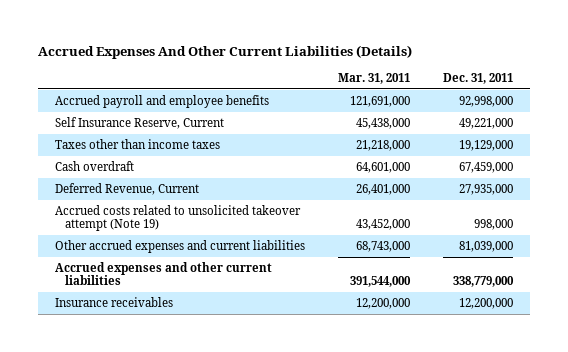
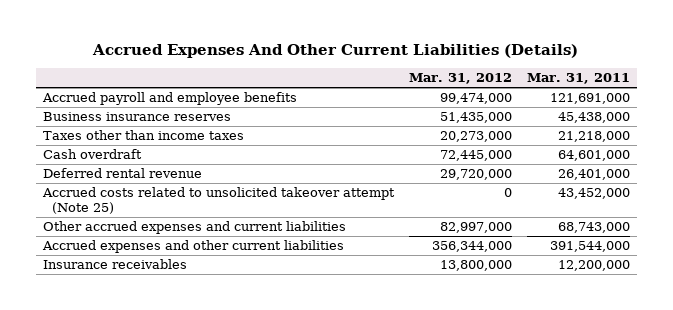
- | Mar. 31, 2011 | Dec. 31, 2011
+ | Mar. 31, 2012 | Mar. 31, 2011
- Self Insurance Reserve, Current | 45,438,000 | 49,221,000
+ Business insurance reserves | 51,435,000 | 45,438,000
- Deferred Revenue, Current | 26,401,000 | 27,935,000
- Accrued costs related to unsolicited takeover attempt (Note 19) | 43,452,000 | 998,000
+ Deferred rental revenue | 29,720,000 | 26,401,000
+ Accrued costs related to unsolicited takeover attempt (Note 25) | 0 | 43,452,000

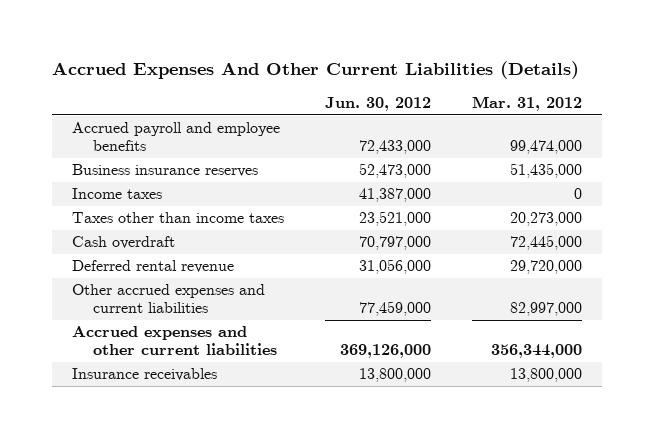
- | Mar. 31, 2012 | Mar. 31, 2011
+ | Jun. 30, 2012 | Mar. 31, 2012
+ Income taxes | 41,387,000 | 0
- Accrued costs related to unsolicited takeover attempt (Note 25) | 0 | 43,452,000

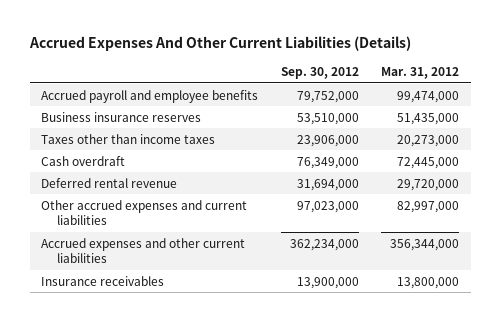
- | Jun. 30, 2012 | Mar. 31, 2012
+ | Sep. 30, 2012 | Mar. 31, 2012
- Income taxes | 41,387,000 | 0

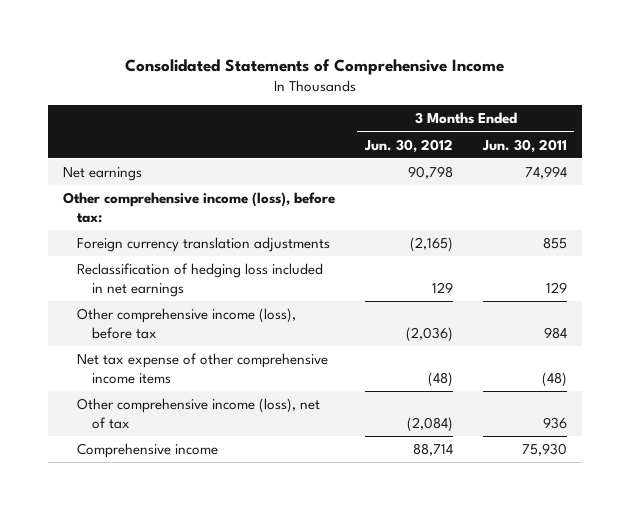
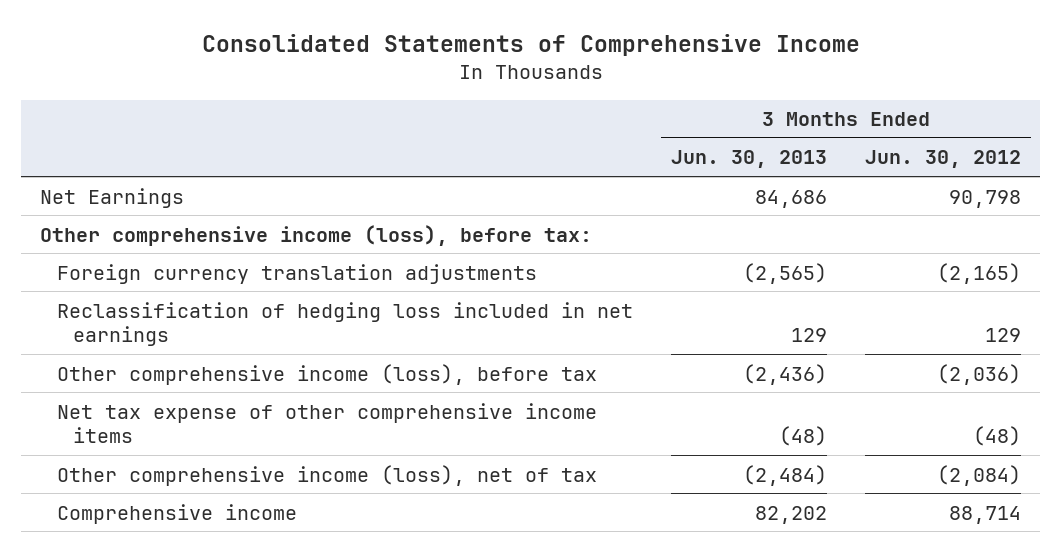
- | 3 Months Ended Jun. 30, 2012 | 3 Months Ended Jun. 30, 2011
+ | 3 Months Ended Jun. 30, 2013 | 3 Months Ended Jun. 30, 2012
- Net earnings | 90,798 | 74,994
+ Net Earnings | 84,686 | 90,798

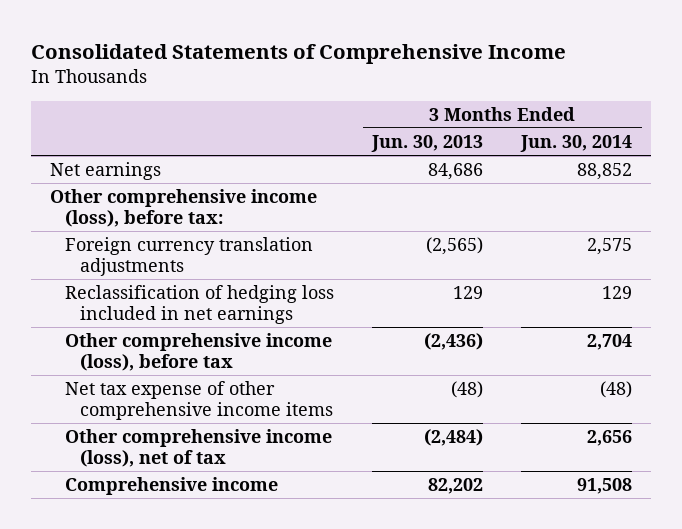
- | 3 Months Ended Jun. 30, 2013 | 3 Months Ended Jun. 30, 2012
+ | 3 Months Ended Jun. 30, 2013 | 3 Months Ended Jun. 30, 2014
- Net Earnings | 84,686 | 90,798
+ Net earnings | 84,686 | 88,852

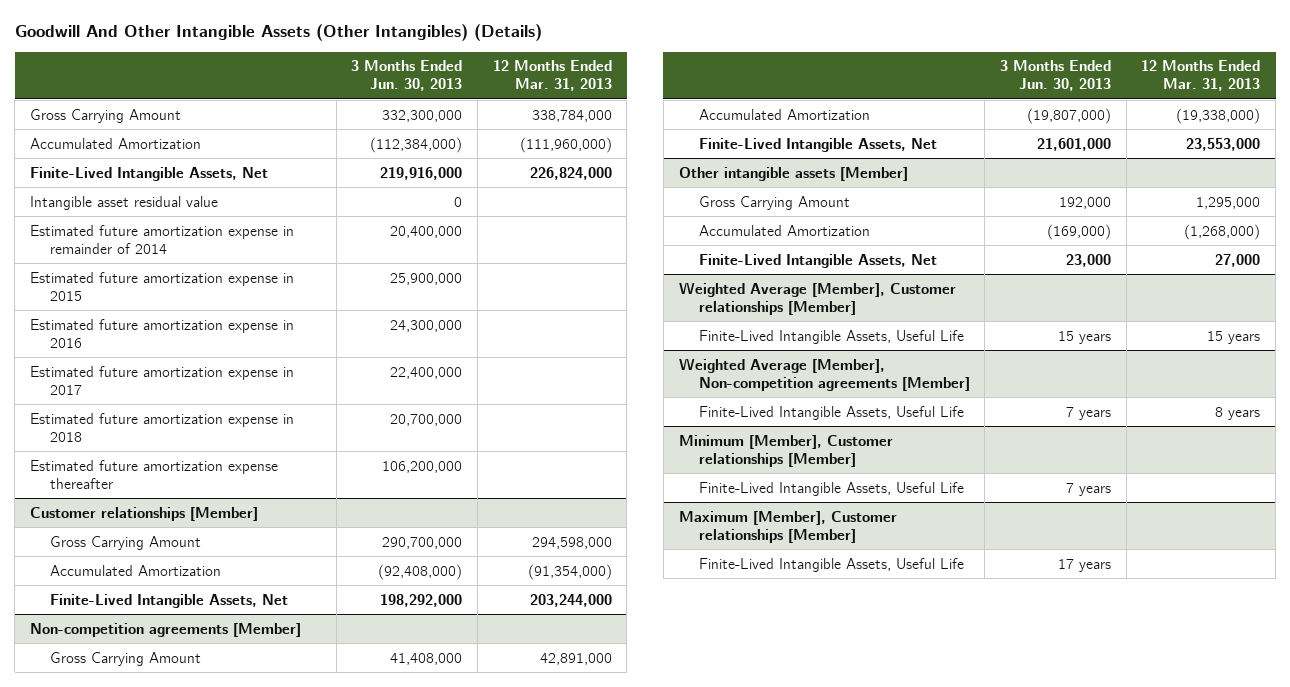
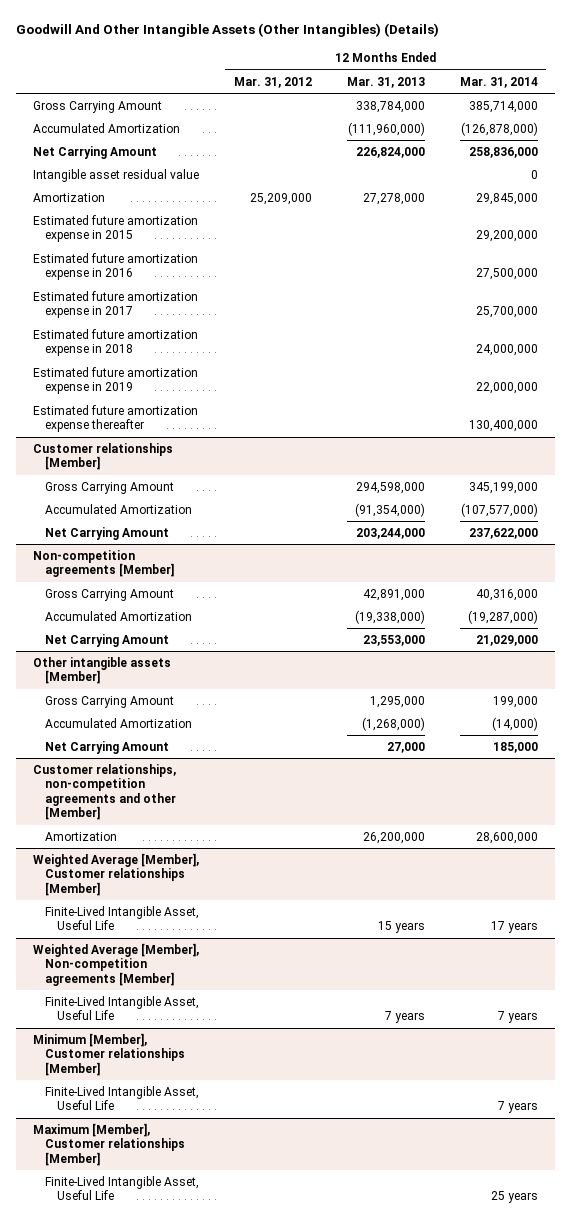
- | 3 Months Ended Jun. 30, 2013 | 12 Months Ended Mar. 31, 2013
+ | 12 Months Ended Mar. 31, 2012 | 12 Months Ended Mar. 31, 2013 | 12 Months Ended Mar. 31, 2014
- Finite-Lived Intangible Assets, Net | 219,916,000 | 226,824,000
+ Net Carrying Amount | | 226,824,000 | 258,836,000
- Estimated future amortization expense in remainder of 2014 | 20,400,000 |
+ Amortization | 25,209,000 | 27,278,000 | 29,845,000
+ Estimated future amortization expense in 2019 | | | 22,000,000
@ Customer relationships [Member]
- Finite-Lived Intangible Assets, Net | 198,292,000 | 203,244,000
+ Net Carrying Amount | | 203,244,000 | 237,622,000
@ Non-competition agreements [Member]
- Finite-Lived Intangible Assets, Net | 21,601,000 | 23,553,000
+ Net Carrying Amount | | 23,553,000 | 21,029,000
@ Other intangible assets [Member]
- Finite-Lived Intangible Assets, Net | 23,000 | 27,000
+ Net Carrying Amount | | 27,000 | 185,000
+ Customer relationships, non-competition agreements and other [Member]
+ Amortization | | 26,200,000 | 28,600,000
@ Weighted Average [Member], Customer relationships [Member]
- Finite-Lived Intangible Assets, Useful Life | 15 years | 15 years
+ Finite-Lived Intangible Asset, Useful Life | | 15 years | 17 years
@ Weighted Average [Member], Non-competition agreements [Member]
- Finite-Lived Intangible Assets, Useful Life | 7 years | 8 years
+ Finite-Lived Intangible Asset, Useful Life | | 7 years | 7 years
@ Minimum [Member], Customer relationships [Member]
- Finite-Lived Intangible Assets, Useful Life | 7 years |
+ Finite-Lived Intangible Asset, Useful Life | | | 7 years
@ Maximum [Member], Customer relationships [Member]
- Finite-Lived Intangible Assets, Useful Life | 17 years |
+ Finite-Lived Intangible Asset, Useful Life | | | 25 years

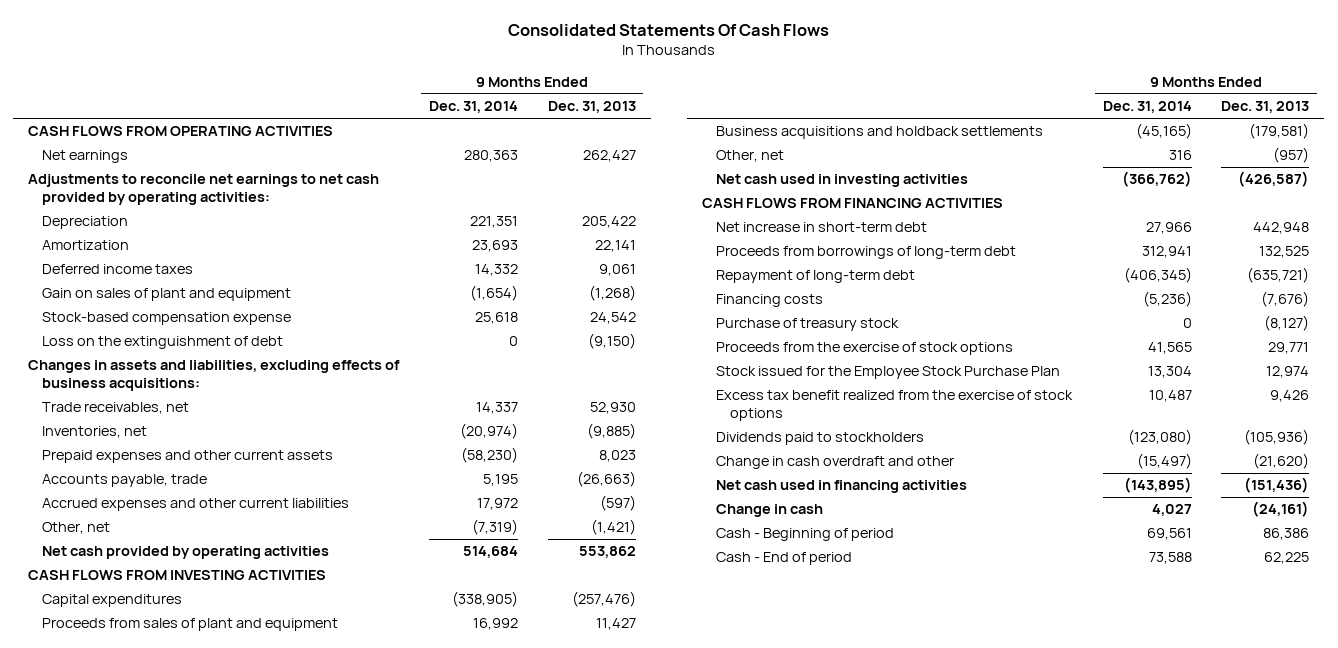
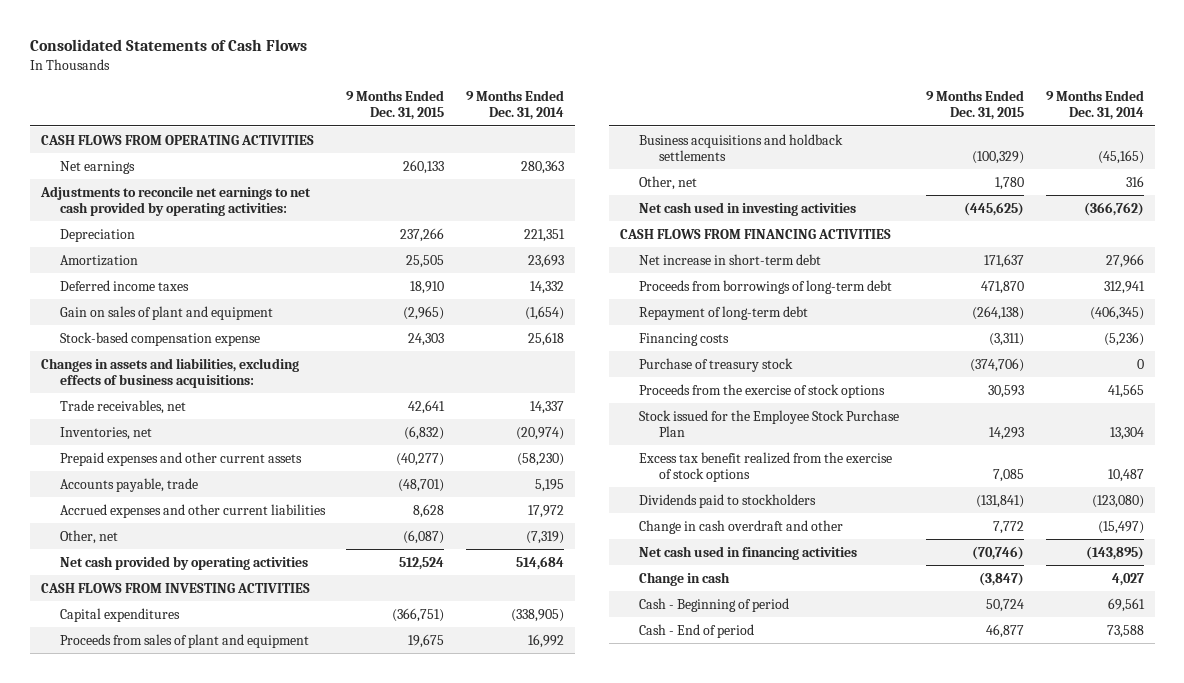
- Consolidated Statements Of Cash Flows
+ Consolidated Statements of Cash Flows
- | 9 Months Ended Dec. 31, 2014 | 9 Months Ended Dec. 31, 2013
+ | 9 Months Ended Dec. 31, 2015 | 9 Months Ended Dec. 31, 2014
- Loss on the extinguishment of debt | 0 | (9,150)

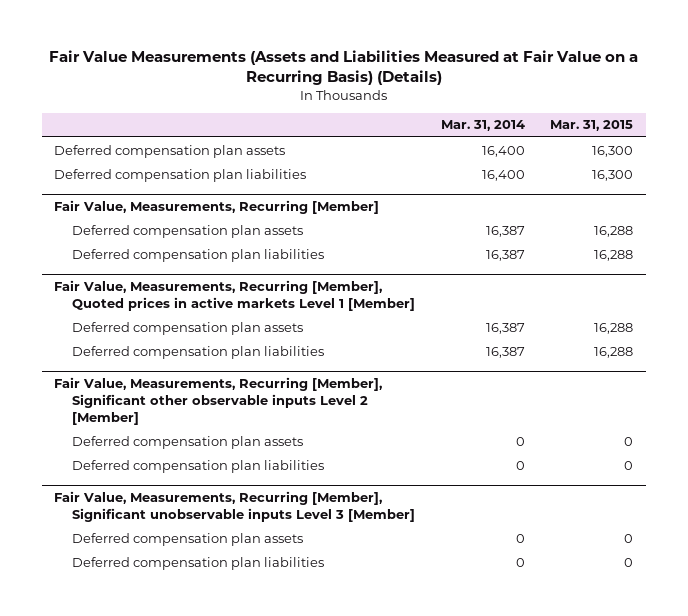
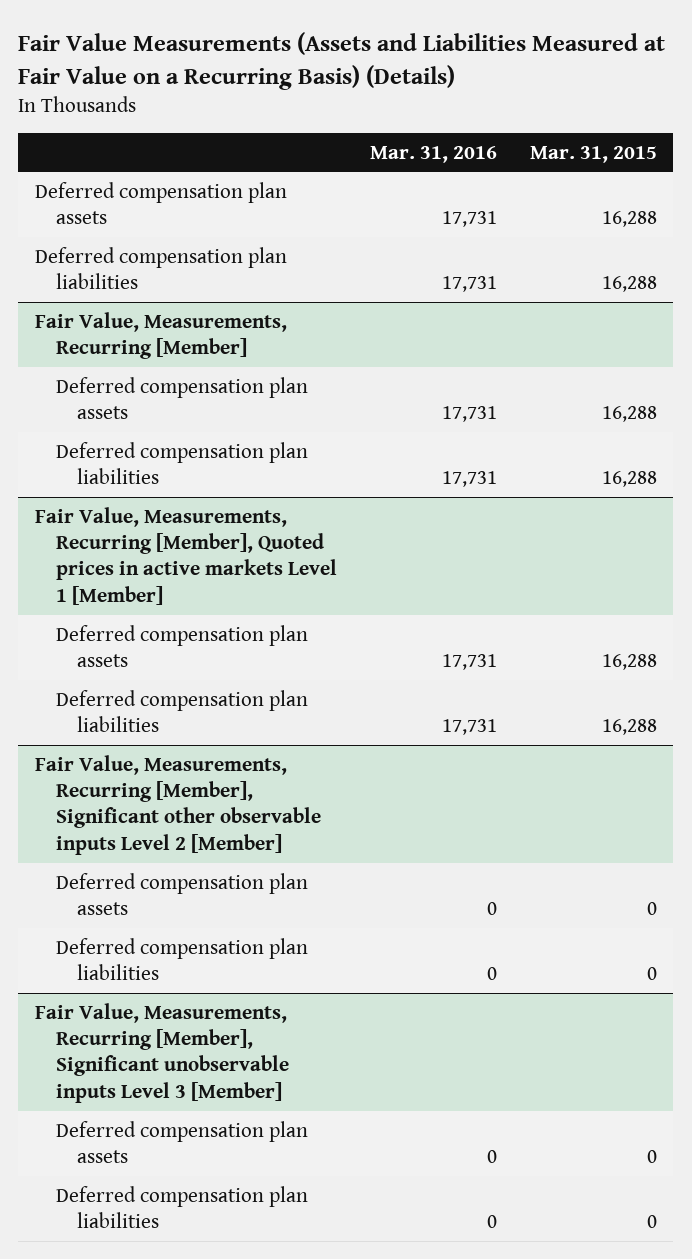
- | Mar. 31, 2014 | Mar. 31, 2015
+ | Mar. 31, 2016 | Mar. 31, 2015
- Deferred compensation plan assets | 16,400 | 16,300
- Deferred compensation plan liabilities | 16,400 | 16,300
+ Deferred compensation plan assets | 17,731 | 16,288
+ Deferred compensation plan liabilities | 17,731 | 16,288

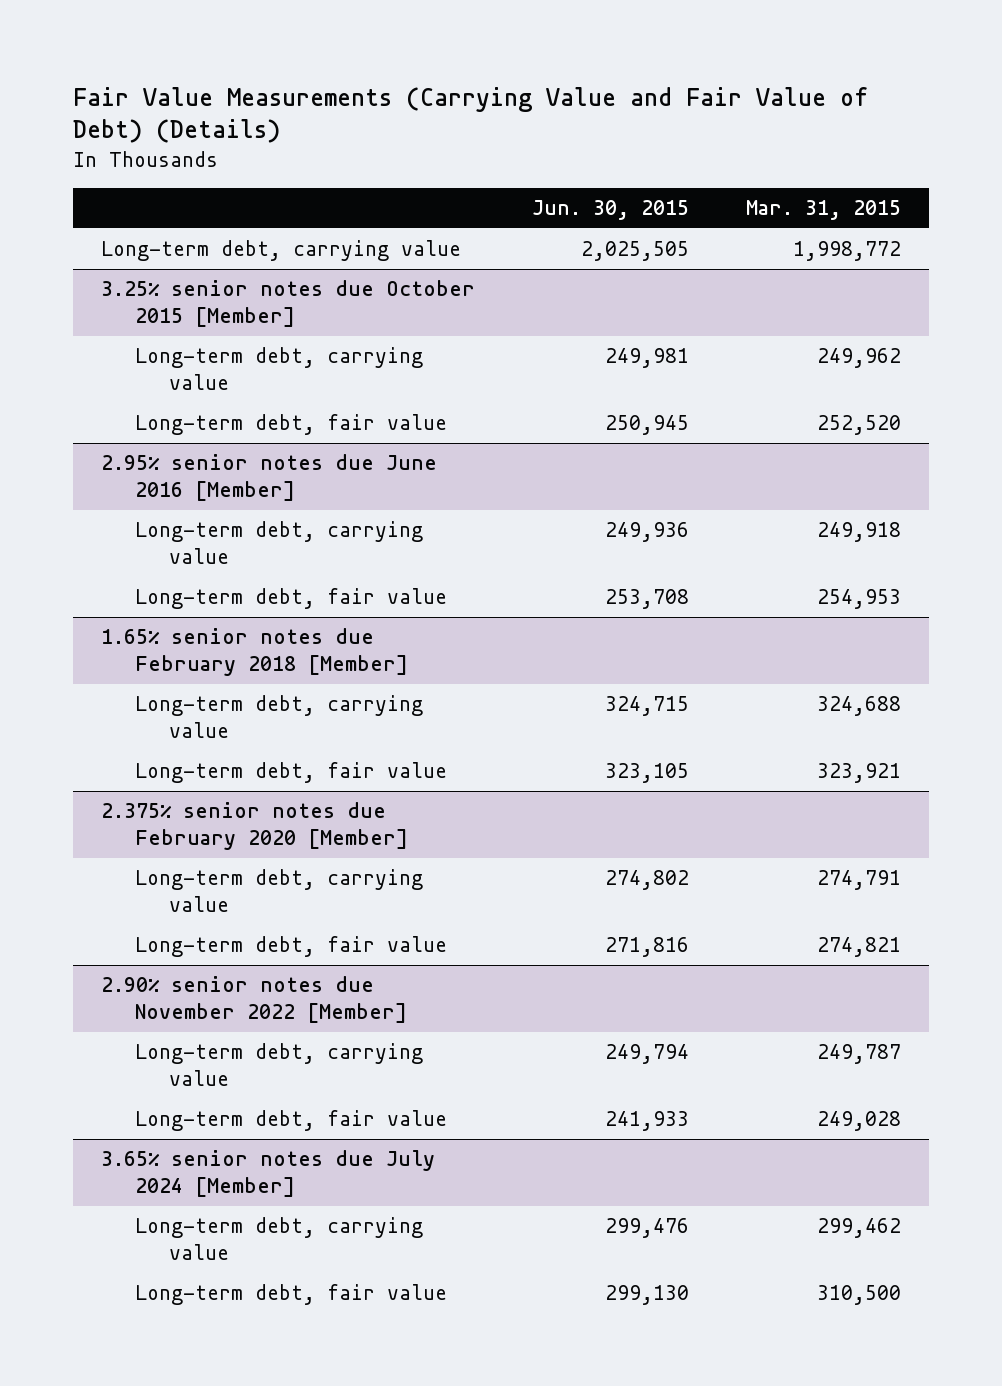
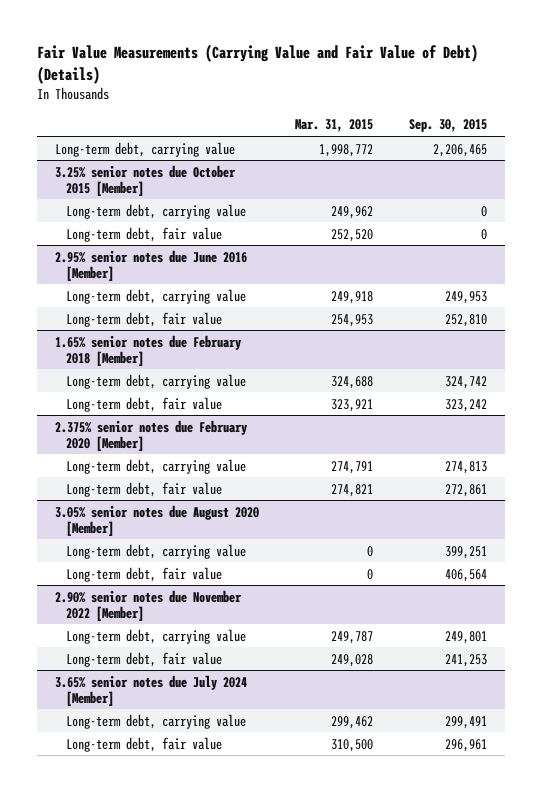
- | Jun. 30, 2015 | Mar. 31, 2015
+ | Mar. 31, 2015 | Sep. 30, 2015
+ 3.05% senior notes due August 2020 [Member]
+ Long-term debt, carrying value | 0 | 399,251
+ Long-term debt, fair value | 0 | 406,564

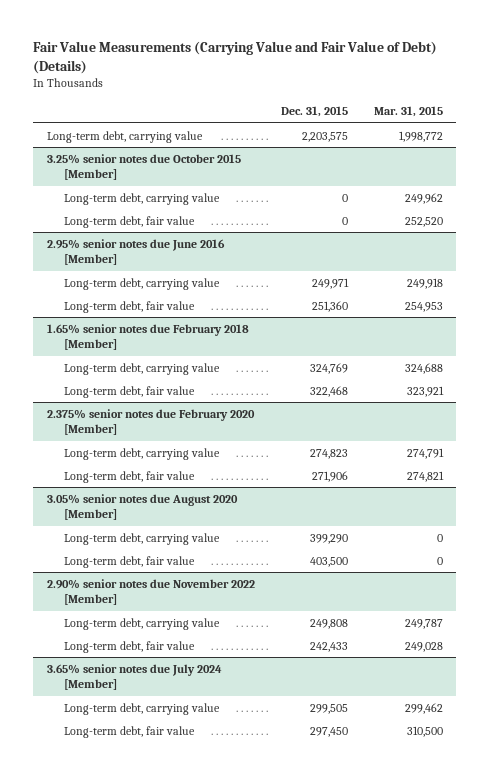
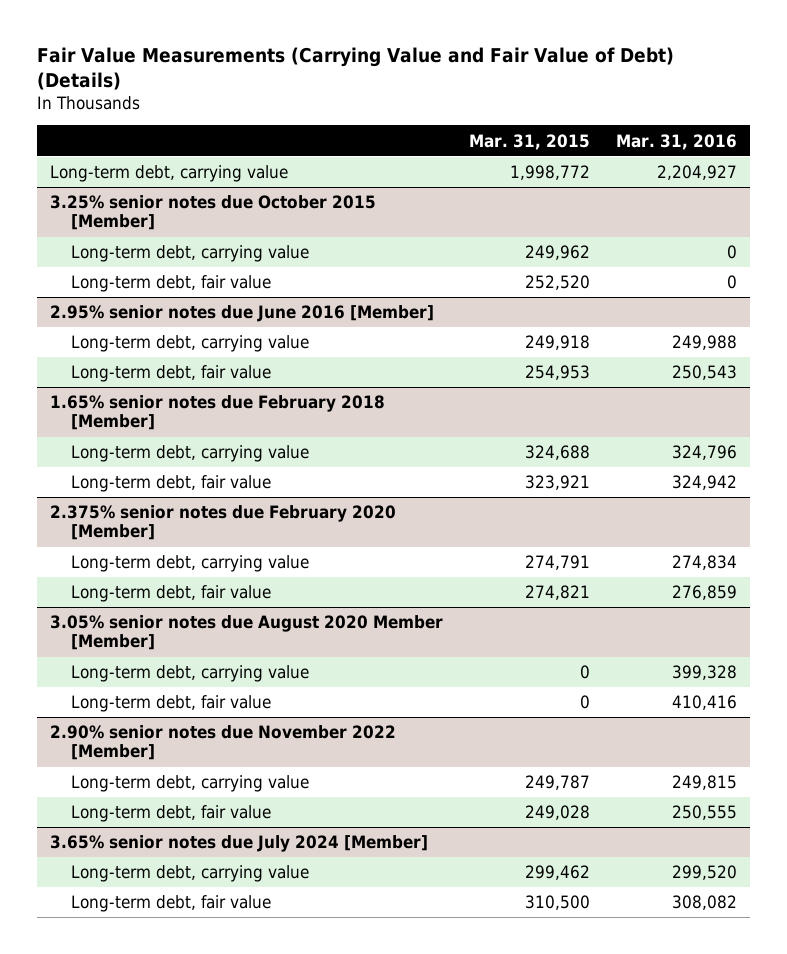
- | Dec. 31, 2015 | Mar. 31, 2015
+ | Mar. 31, 2015 | Mar. 31, 2016
- 3.05% senior notes due August 2020 [Member]
+ 3.05% senior notes due August 2020 Member [Member]

